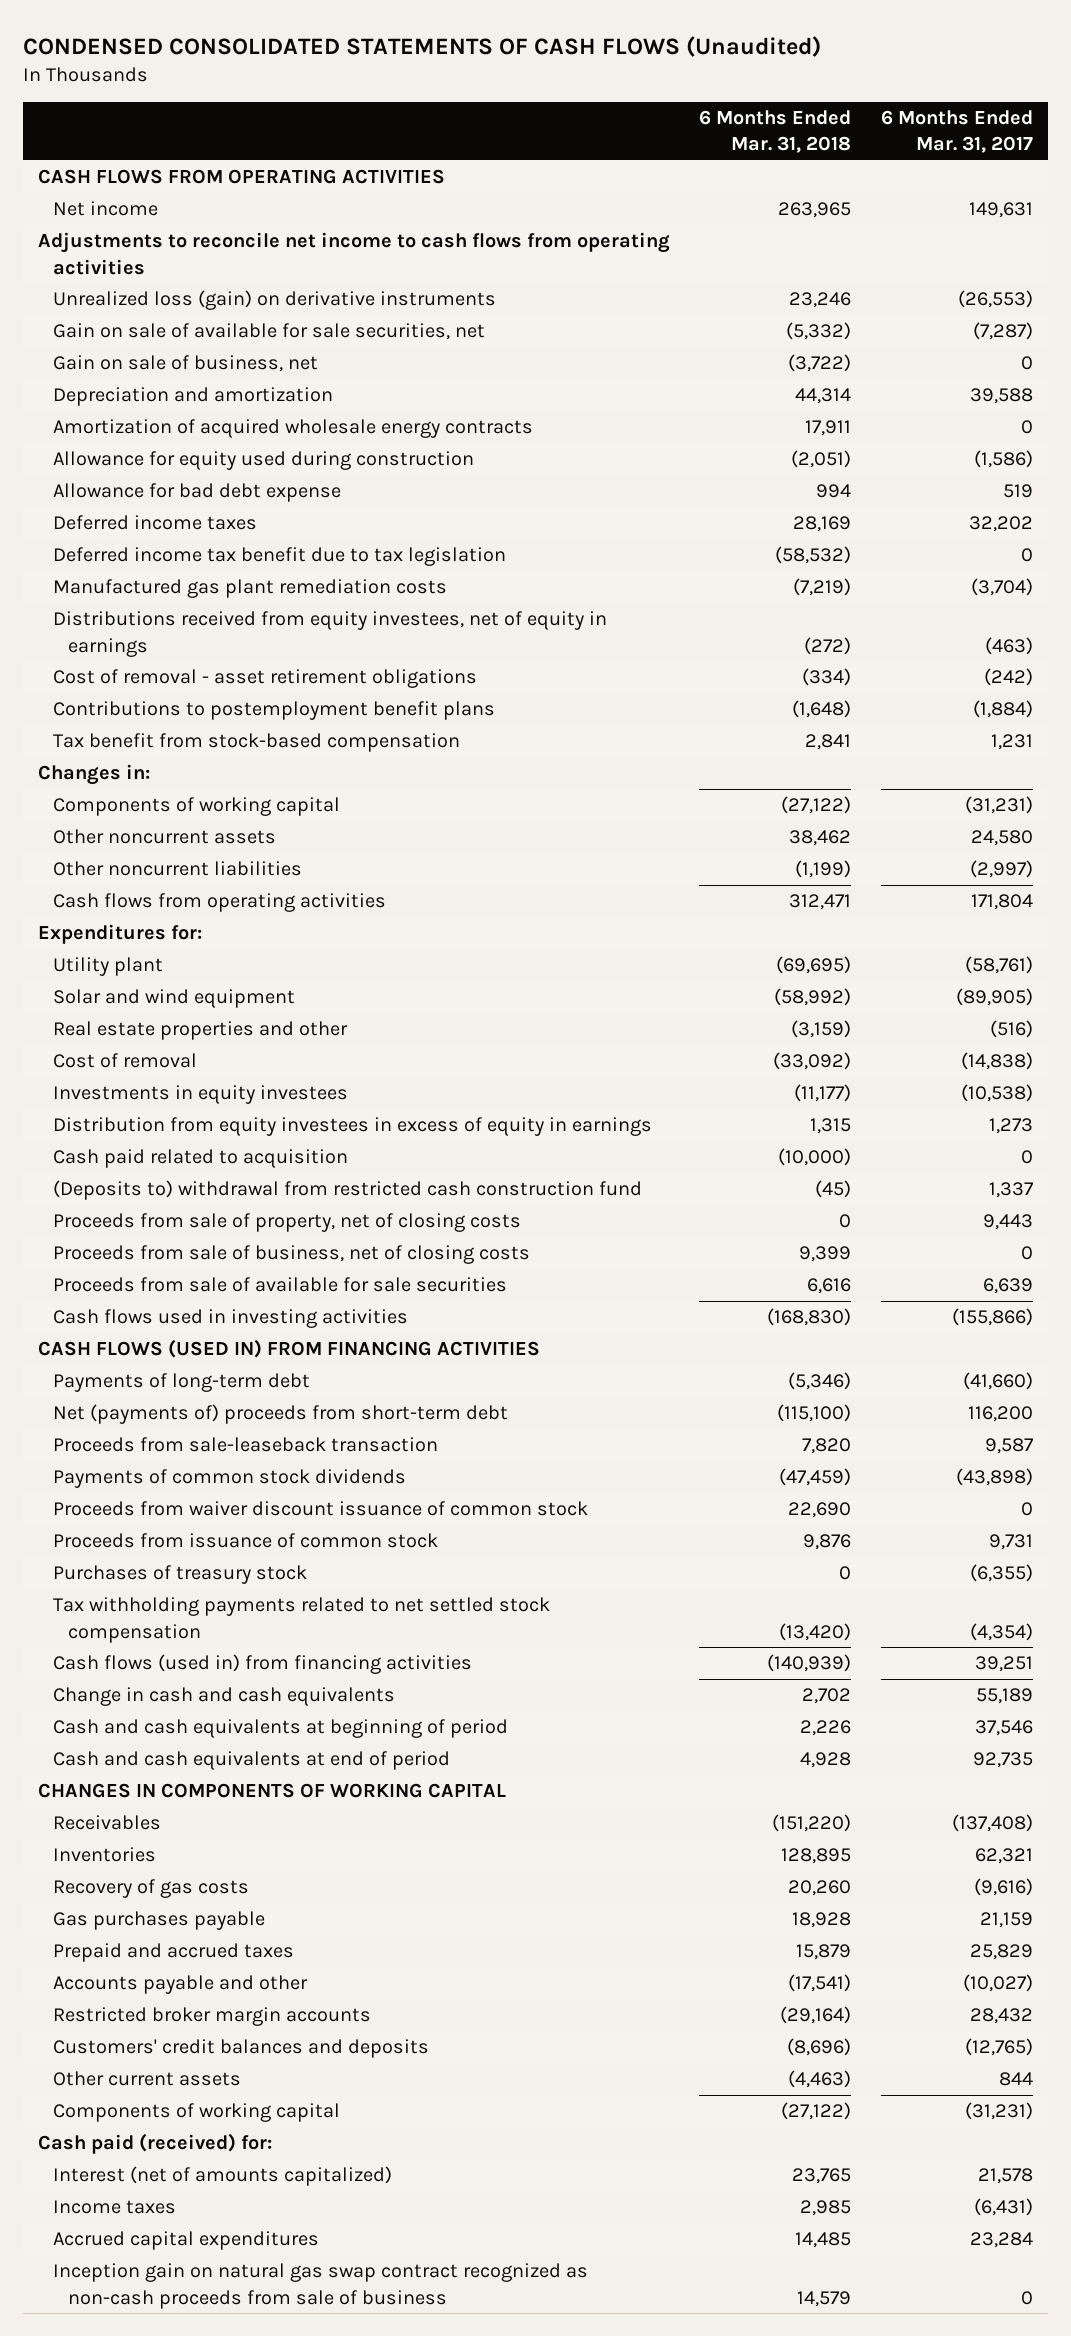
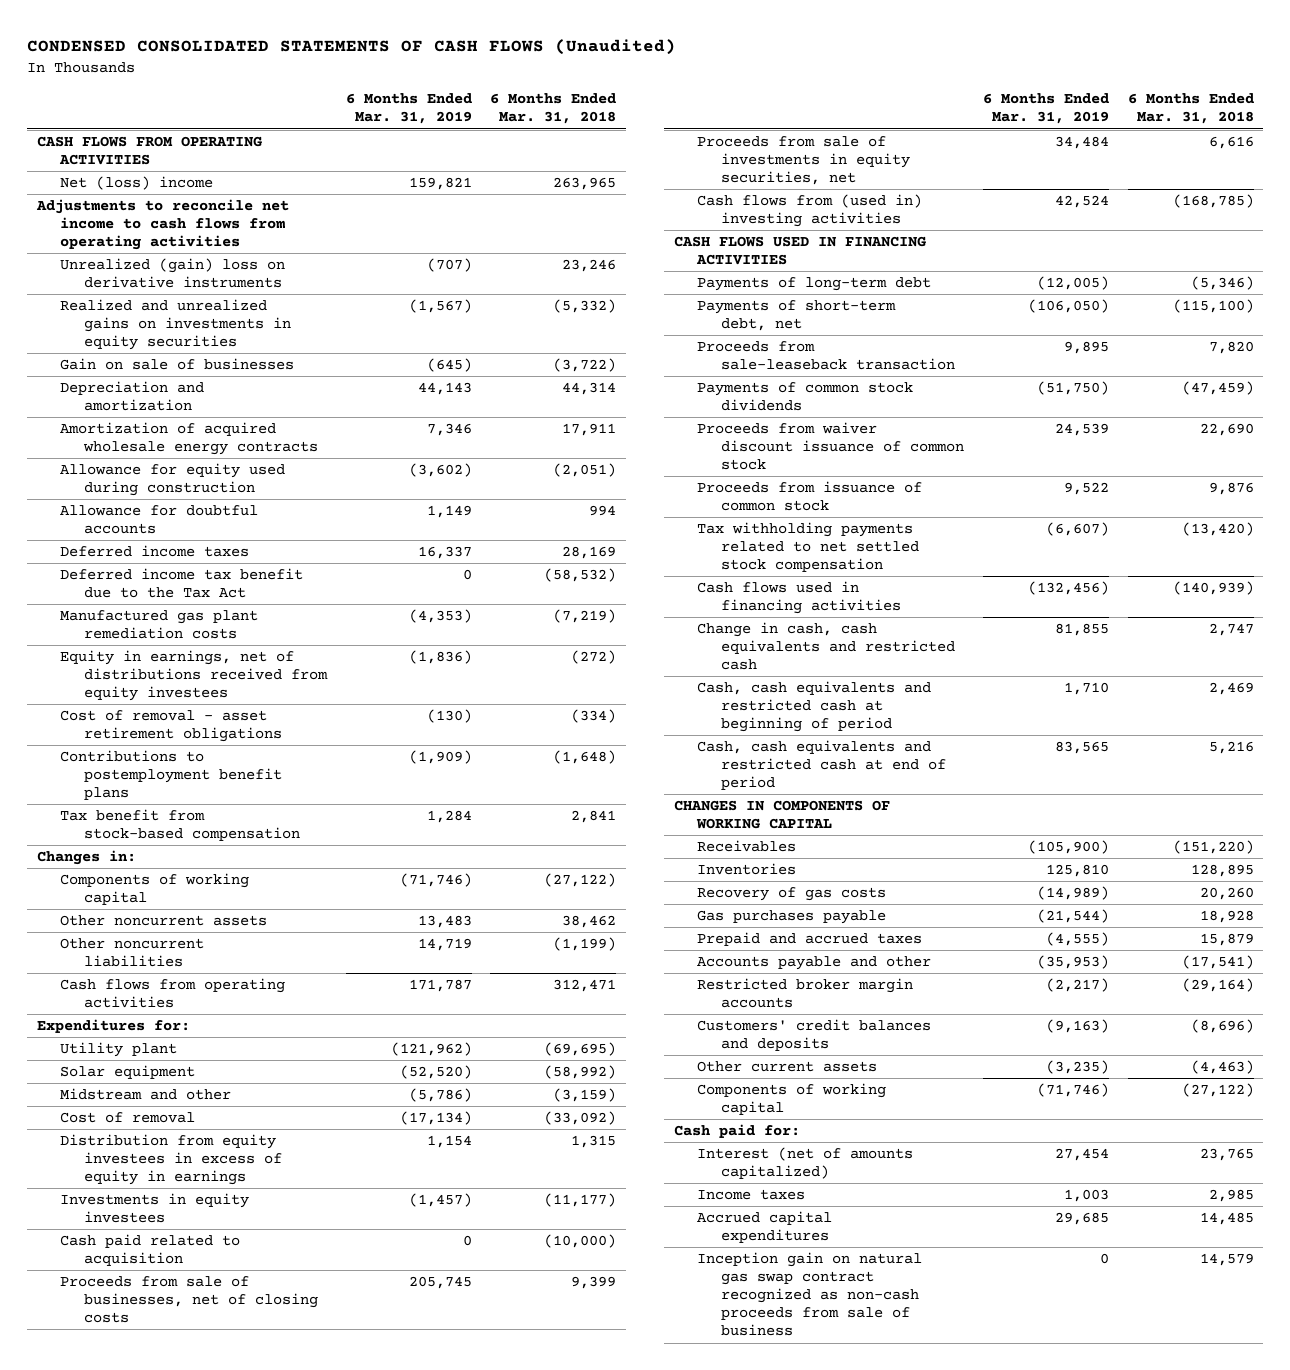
- | 6 Months Ended Mar. 31, 2018 | 6 Months Ended Mar. 31, 2017
+ | 6 Months Ended Mar. 31, 2019 | 6 Months Ended Mar. 31, 2018
- Net income | 263,965 | 149,631
+ Net (loss) income | 159,821 | 263,965
- Unrealized loss (gain) on derivative instruments | 23,246 | (26,553)
- Gain on sale of available for sale securities, net | (5,332) | (7,287)
- Gain on sale of business, net | (3,722) | 0
+ Unrealized (gain) loss on derivative instruments | (707) | 23,246
+ Realized and unrealized gains on investments in equity securities | (1,567) | (5,332)
+ Gain on sale of businesses | (645) | (3,722)
- Allowance for bad debt expense | 994 | 519
+ Allowance for doubtful accounts | 1,149 | 994
- Deferred income tax benefit due to tax legislation | (58,532) | 0
+ Deferred income tax benefit due to the Tax Act | 0 | (58,532)
- Distributions received from equity investees, net of equity in earnings | (272) | (463)
+ Equity in earnings, net of distributions received from equity investees | (1,836) | (272)
- Solar and wind equipment | (58,992) | (89,905)
- Real estate properties and other | (3,159) | (516)
+ Solar equipment | (52,520) | (58,992)
+ Midstream and other | (5,786) | (3,159)
moved down: Investments in equity investees | (1,457) | (11,177)
- (Deposits to) withdrawal from restricted cash construction fund | (45) | 1,337
- Proceeds from sale of property, net of closing costs | 0 | 9,443
- Proceeds from sale of business, net of closing costs | 9,399 | 0
- Proceeds from sale of available for sale securities | 6,616 | 6,639
- Cash flows used in investing activities | (168,830) | (155,866)
- CASH FLOWS (USED IN) FROM FINANCING ACTIVITIES
+ Proceeds from sale of businesses, net of closing costs | 205,745 | 9,399
+ Proceeds from sale of investments in equity securities, net | 34,484 | 6,616
+ Cash flows from (used in) investing activities | 42,524 | (168,785)
+ CASH FLOWS USED IN FINANCING ACTIVITIES
- Net (payments of) proceeds from short-term debt | (115,100) | 116,200
+ Payments of short-term debt, net | (106,050) | (115,100)
- Purchases of treasury stock | 0 | (6,355)
- Cash flows (used in) from financing activities | (140,939) | 39,251
- Change in cash and cash equivalents | 2,702 | 55,189
- Cash and cash equivalents at beginning of period | 2,226 | 37,546
- Cash and cash equivalents at end of period | 4,928 | 92,735
+ Cash flows used in financing activities | (132,456) | (140,939)
+ Change in cash, cash equivalents and restricted cash | 81,855 | 2,747
+ Cash, cash equivalents and restricted cash at beginning of period | 1,710 | 2,469
+ Cash, cash equivalents and restricted cash at end of period | 83,565 | 5,216
- Cash paid (received) for:
+ Cash paid for:

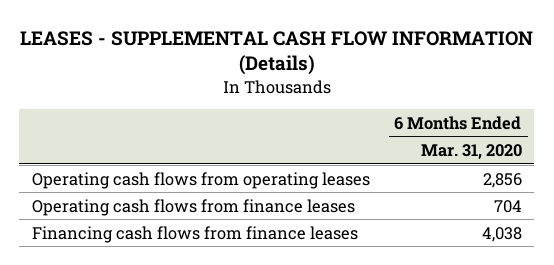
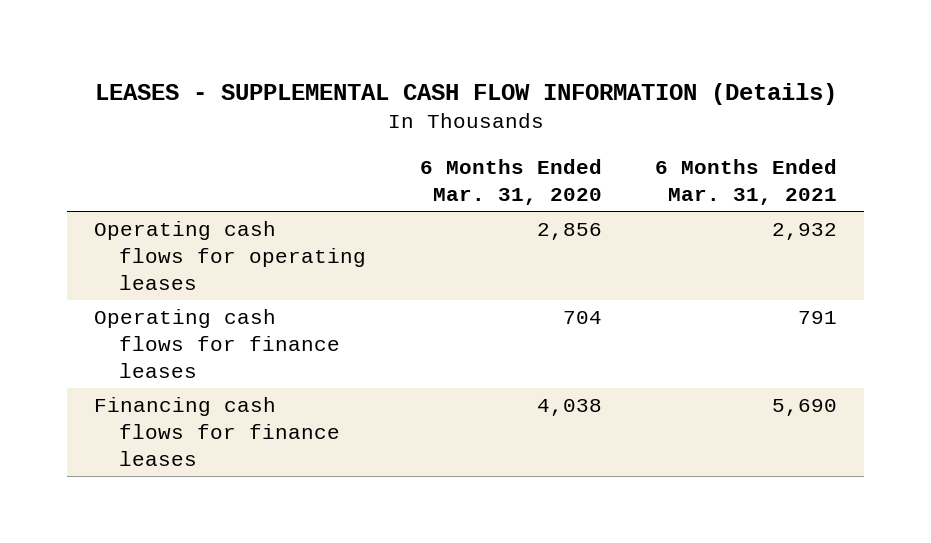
- | 6 Months Ended Mar. 31, 2020
+ | 6 Months Ended Mar. 31, 2020 | 6 Months Ended Mar. 31, 2021
- Operating cash flows from operating leases | 2,856
- Operating cash flows from finance leases | 704
- Financing cash flows from finance leases | 4,038
+ Operating cash flows for operating leases | 2,856 | 2,932
+ Operating cash flows for finance leases | 704 | 791
+ Financing cash flows for finance leases | 4,038 | 5,690

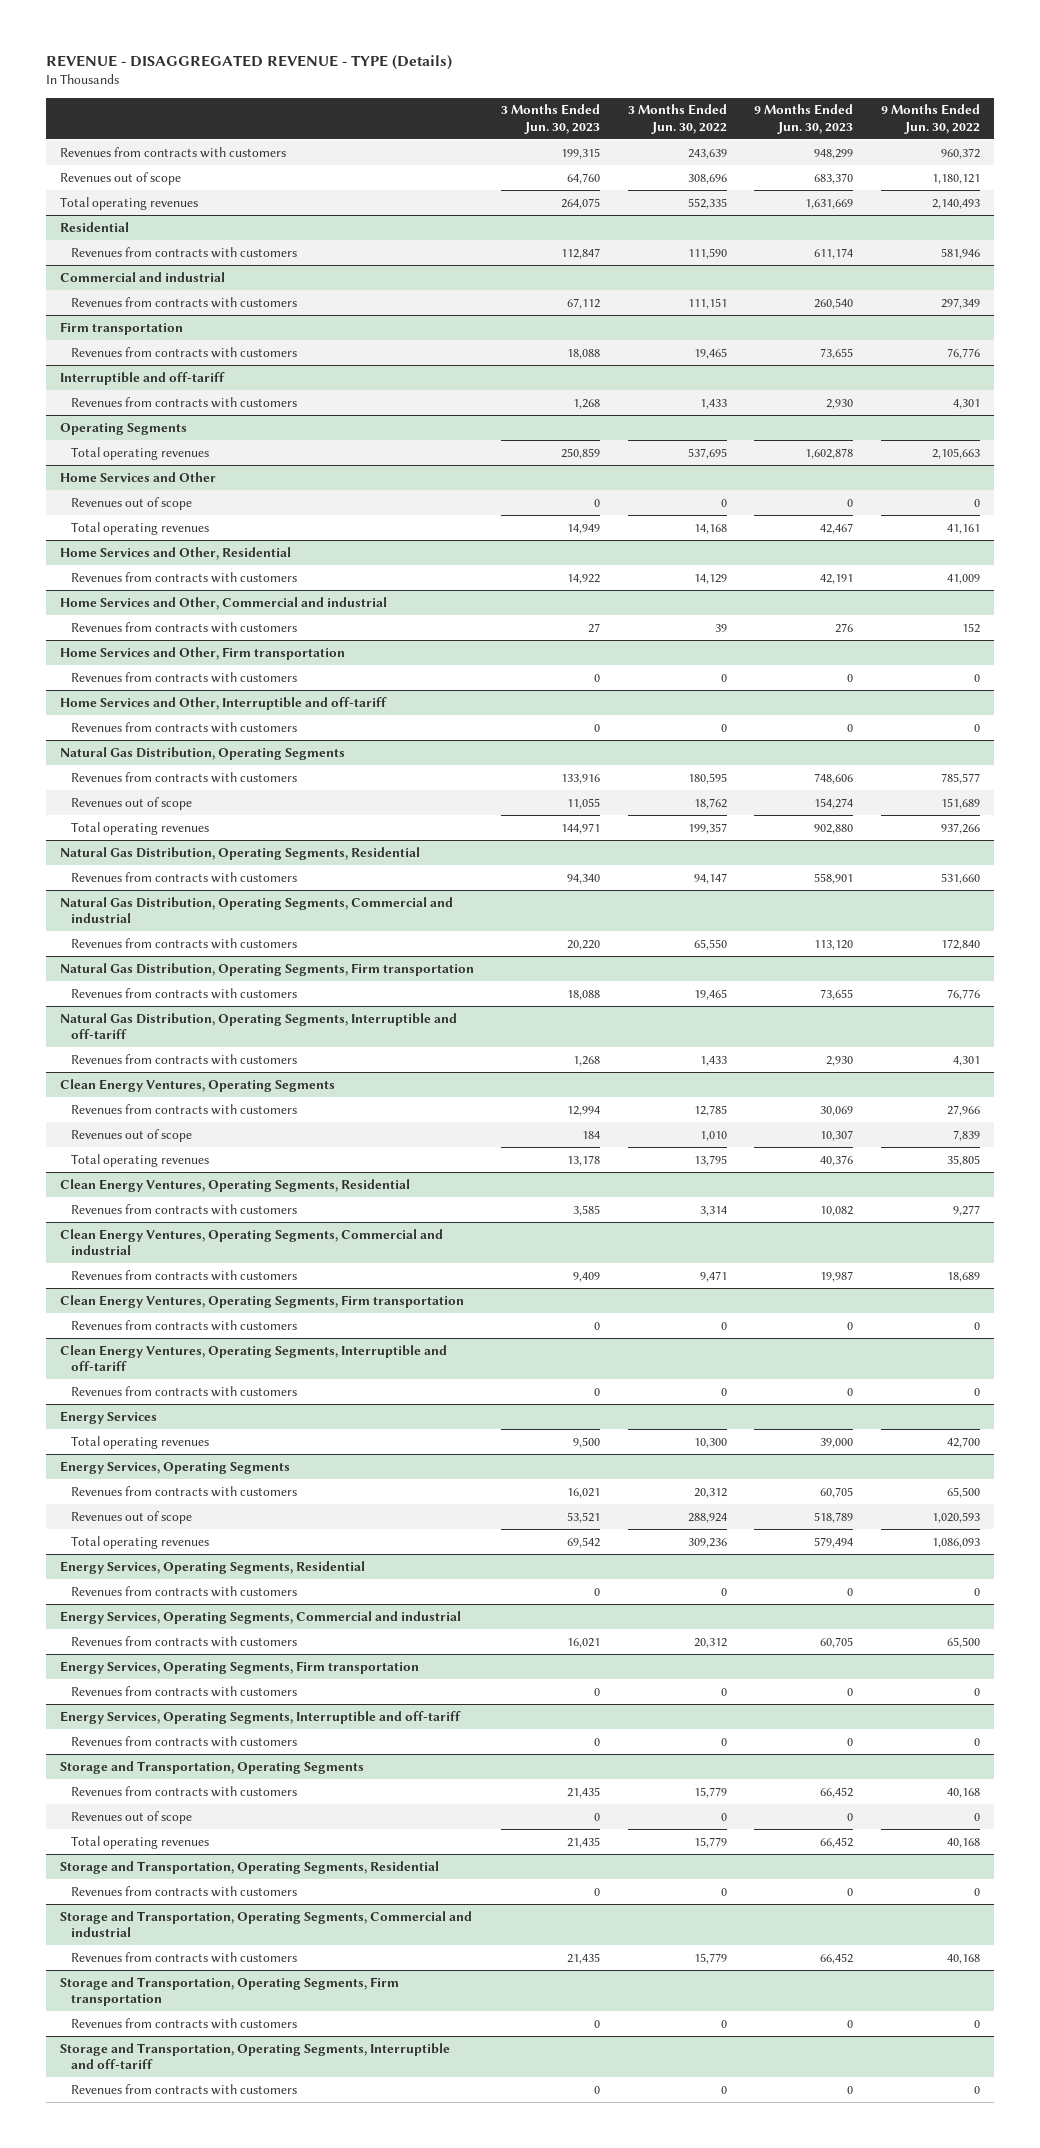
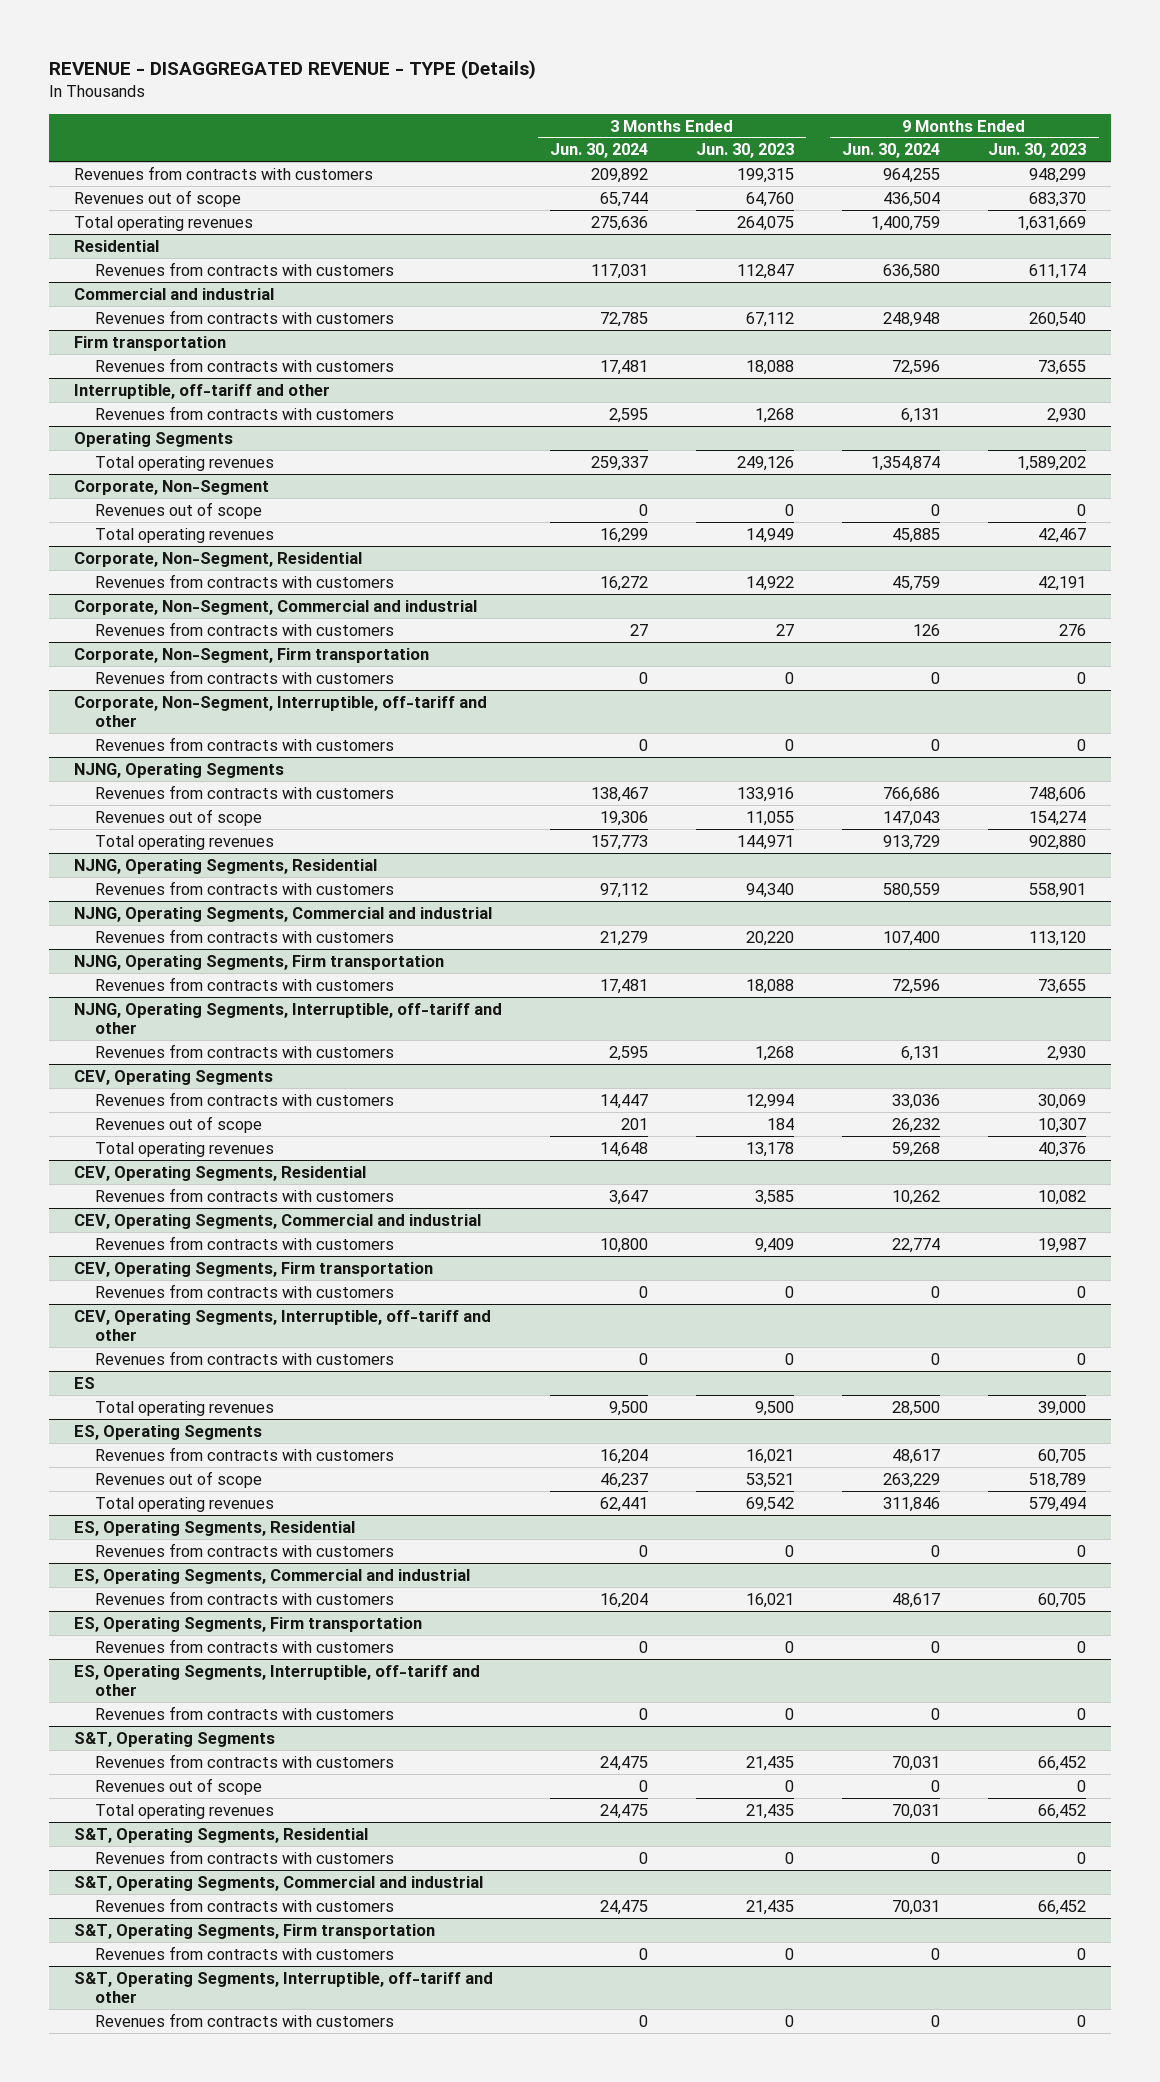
- | 3 Months Ended Jun. 30, 2023 | 3 Months Ended Jun. 30, 2022 | 9 Months Ended Jun. 30, 2023 | 9 Months Ended Jun. 30, 2022
+ | 3 Months Ended Jun. 30, 2024 | 3 Months Ended Jun. 30, 2023 | 9 Months Ended Jun. 30, 2024 | 9 Months Ended Jun. 30, 2023
- Interruptible and off-tariff
+ Interruptible, off-tariff and other
@ Operating Segments
- Total operating revenues | 250,859 | 537,695 | 1,602,878 | 2,105,663
- Home Services and Other
@ Operating Segments
+ Total operating revenues | 259,337 | 249,126 | 1,354,874 | 1,589,202
+ Corporate, Non-Segment
- Home Services and Other, Residential
+ Corporate, Non-Segment, Residential
- Home Services and Other, Commercial and industrial
+ Corporate, Non-Segment, Commercial and industrial
- Home Services and Other, Firm transportation
+ Corporate, Non-Segment, Firm transportation
- Home Services and Other, Interruptible and off-tariff
+ Corporate, Non-Segment, Interruptible, off-tariff and other
- Natural Gas Distribution, Operating Segments
+ NJNG, Operating Segments
- Natural Gas Distribution, Operating Segments, Residential
+ NJNG, Operating Segments, Residential
- Natural Gas Distribution, Operating Segments, Commercial and industrial
+ NJNG, Operating Segments, Commercial and industrial
- Natural Gas Distribution, Operating Segments, Firm transportation
+ NJNG, Operating Segments, Firm transportation
- Natural Gas Distribution, Operating Segments, Interruptible and off-tariff
+ NJNG, Operating Segments, Interruptible, off-tariff and other
- Clean Energy Ventures, Operating Segments
+ CEV, Operating Segments
- Clean Energy Ventures, Operating Segments, Residential
+ CEV, Operating Segments, Residential
- Clean Energy Ventures, Operating Segments, Commercial and industrial
+ CEV, Operating Segments, Commercial and industrial
- Clean Energy Ventures, Operating Segments, Firm transportation
+ CEV, Operating Segments, Firm transportation
- Clean Energy Ventures, Operating Segments, Interruptible and off-tariff
+ CEV, Operating Segments, Interruptible, off-tariff and other
- Energy Services
+ ES
- Energy Services, Operating Segments
+ ES, Operating Segments
- Energy Services, Operating Segments, Residential
+ ES, Operating Segments, Residential
- Energy Services, Operating Segments, Commercial and industrial
+ ES, Operating Segments, Commercial and industrial
- Energy Services, Operating Segments, Firm transportation
+ ES, Operating Segments, Firm transportation
- Energy Services, Operating Segments, Interruptible and off-tariff
+ ES, Operating Segments, Interruptible, off-tariff and other
- Storage and Transportation, Operating Segments
+ S&T, Operating Segments
- Storage and Transportation, Operating Segments, Residential
+ S&T, Operating Segments, Residential
- Storage and Transportation, Operating Segments, Commercial and industrial
+ S&T, Operating Segments, Commercial and industrial
- Storage and Transportation, Operating Segments, Firm transportation
+ S&T, Operating Segments, Firm transportation
- Storage and Transportation, Operating Segments, Interruptible and off-tariff
+ S&T, Operating Segments, Interruptible, off-tariff and other

